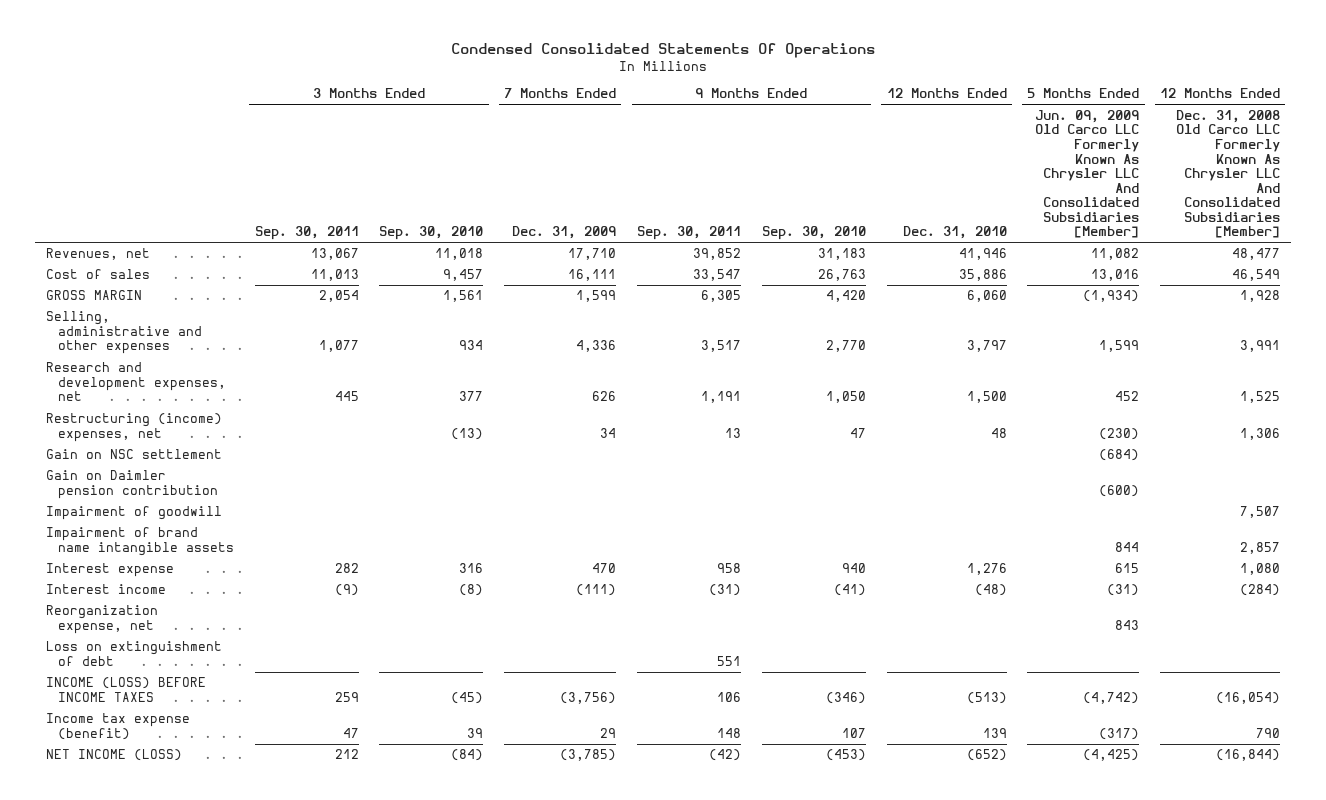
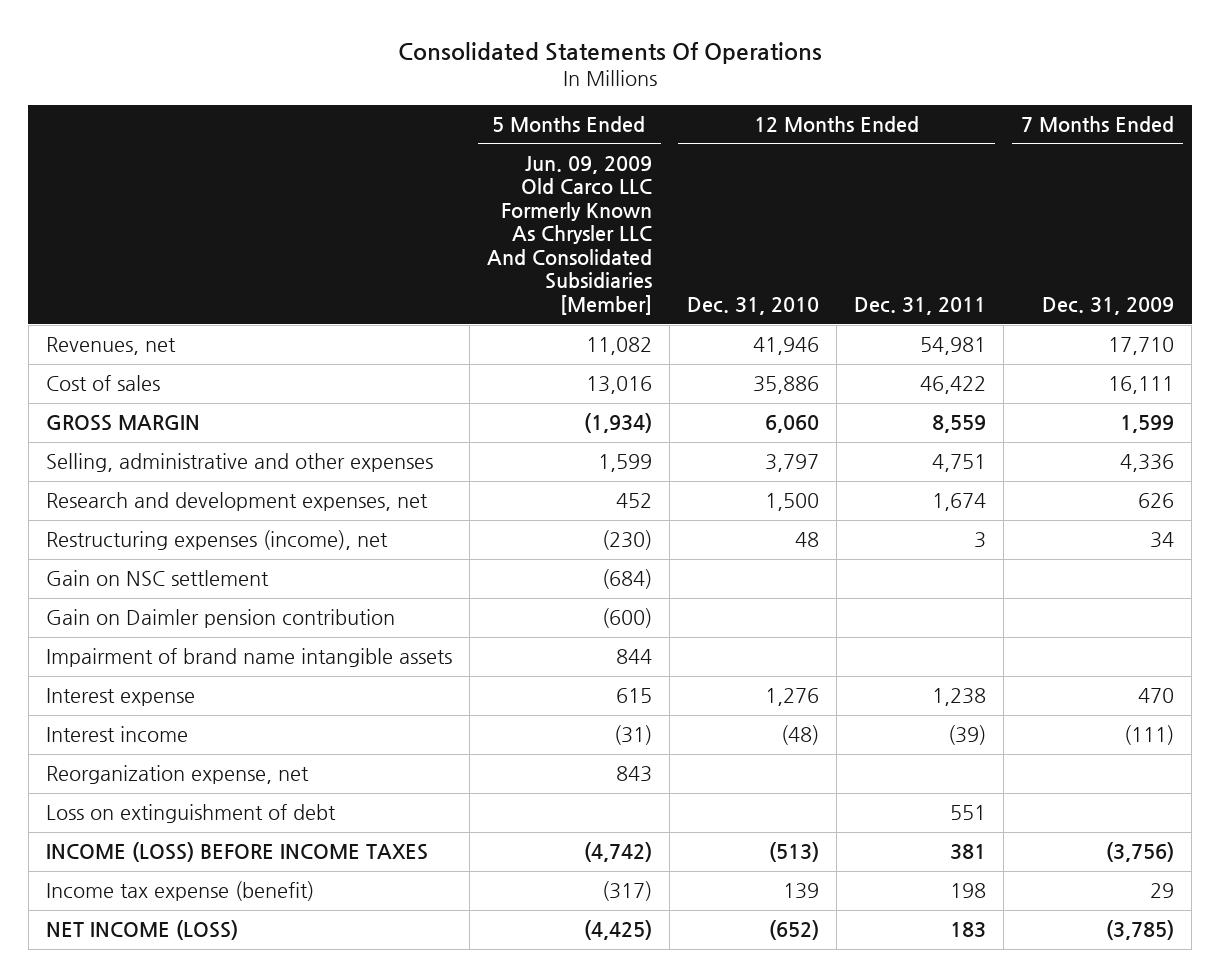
- Condensed Consolidated Statements Of Operations
+ Consolidated Statements Of Operations
- | 3 Months Ended Sep. 30, 2011 | 3 Months Ended Sep. 30, 2010 | 7 Months Ended Dec. 31, 2009 | 9 Months Ended Sep. 30, 2011 | 9 Months Ended Sep. 30, 2010 | 12 Months Ended Dec. 31, 2010 | 5 Months Ended Jun. 09, 2009 Old Carco LLC Formerly Known As Chrysler LLC And Consolidated Subsidiaries [Member] | 12 Months Ended Dec. 31, 2008 Old Carco LLC Formerly Known As Chrysler LLC And Consolidated Subsidiaries [Member]
+ | 5 Months Ended Jun. 09, 2009 Old Carco LLC Formerly Known As Chrysler LLC And Consolidated Subsidiaries [Member] | 12 Months Ended Dec. 31, 2010 | 12 Months Ended Dec. 31, 2011 | 7 Months Ended Dec. 31, 2009
- Restructuring (income) expenses, net | | (13) | 34 | 13 | 47 | 48 | (230) | 1,306
+ Restructuring expenses (income), net | (230) | 48 | 3 | 34
- Impairment of goodwill | | | | | | | | 7,507

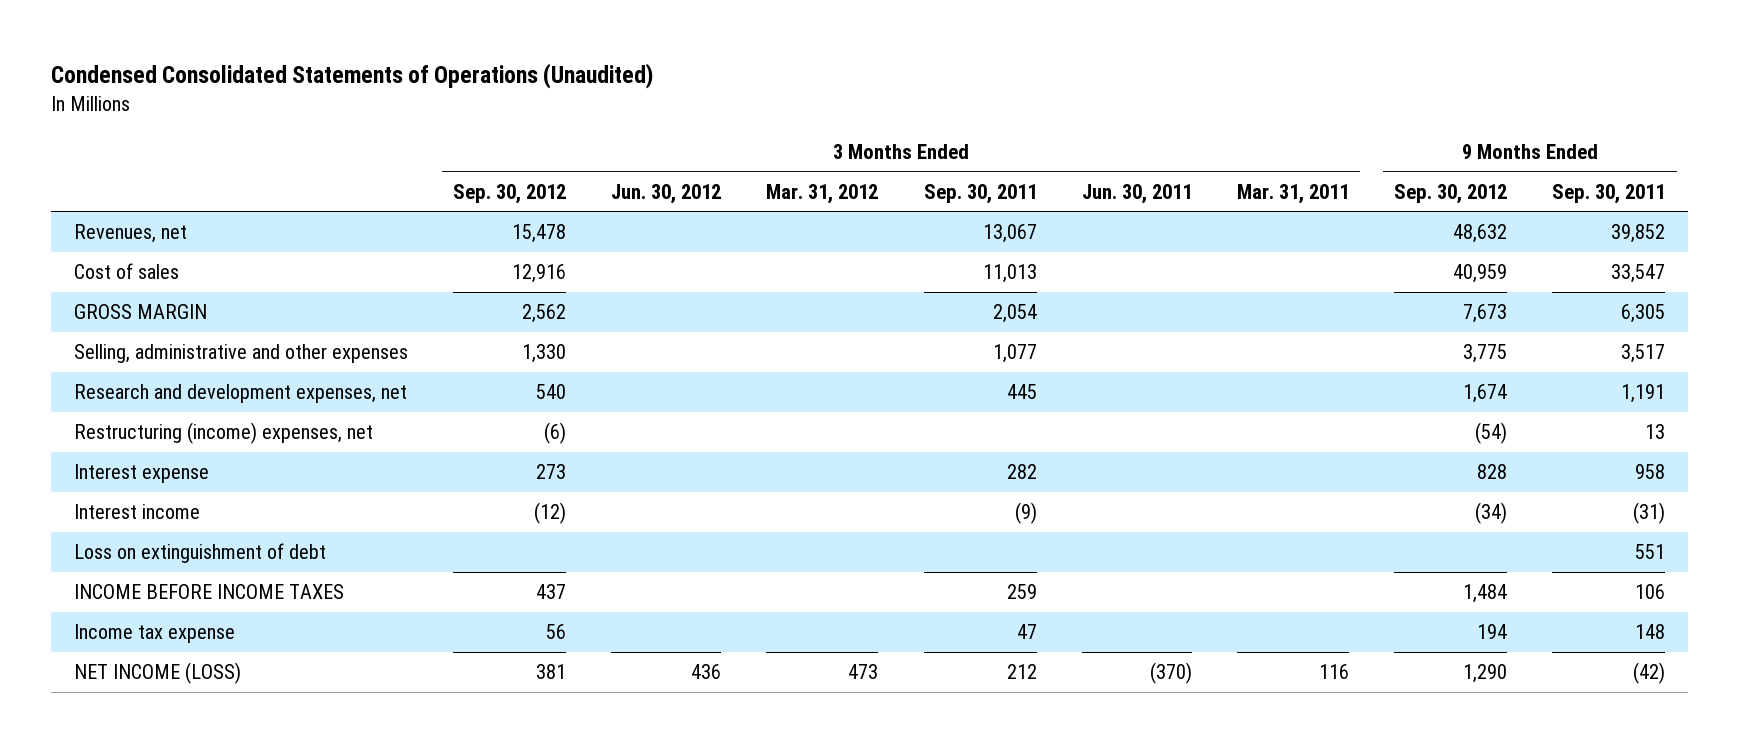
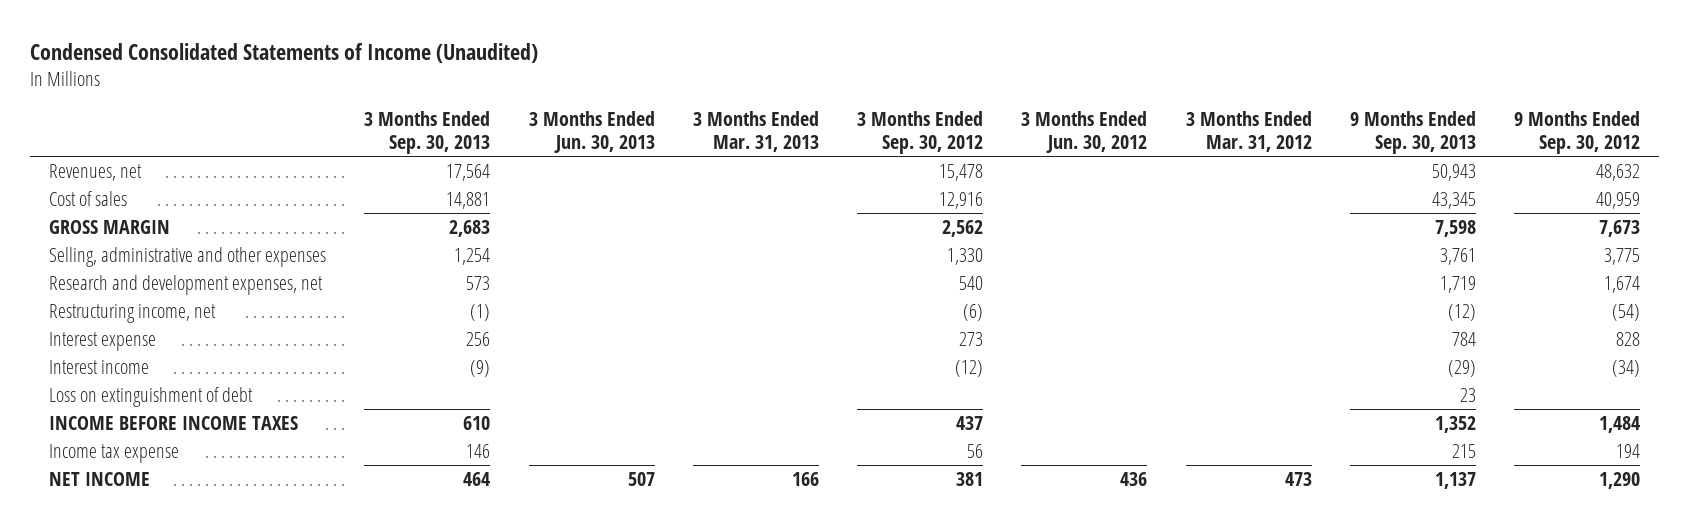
- Condensed Consolidated Statements of Operations (Unaudited)
+ Condensed Consolidated Statements of Income (Unaudited)
- | 3 Months Ended Sep. 30, 2012 | 3 Months Ended Jun. 30, 2012 | 3 Months Ended Mar. 31, 2012 | 3 Months Ended Sep. 30, 2011 | 3 Months Ended Jun. 30, 2011 | 3 Months Ended Mar. 31, 2011 | 9 Months Ended Sep. 30, 2012 | 9 Months Ended Sep. 30, 2011
+ | 3 Months Ended Sep. 30, 2013 | 3 Months Ended Jun. 30, 2013 | 3 Months Ended Mar. 31, 2013 | 3 Months Ended Sep. 30, 2012 | 3 Months Ended Jun. 30, 2012 | 3 Months Ended Mar. 31, 2012 | 9 Months Ended Sep. 30, 2013 | 9 Months Ended Sep. 30, 2012
- Restructuring (income) expenses, net | (6) | | | | | | (54) | 13
+ Restructuring income, net | (1) | | | (6) | | | (12) | (54)
- NET INCOME (LOSS) | 381 | 436 | 473 | 212 | (370) | 116 | 1,290 | (42)
+ NET INCOME | 464 | 507 | 166 | 381 | 436 | 473 | 1,137 | 1,290

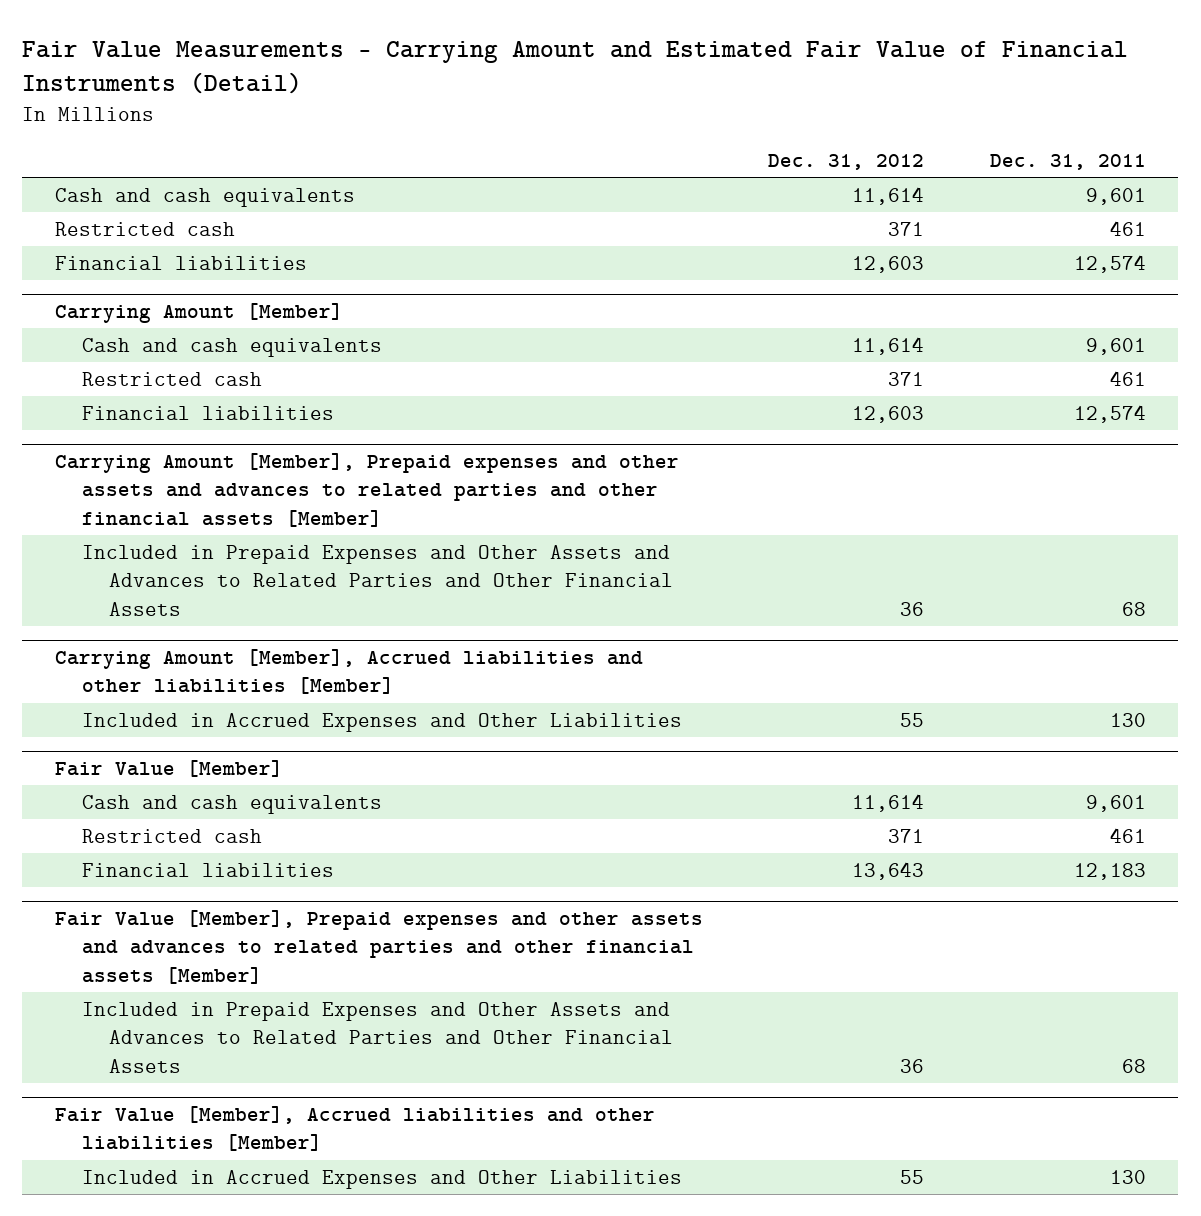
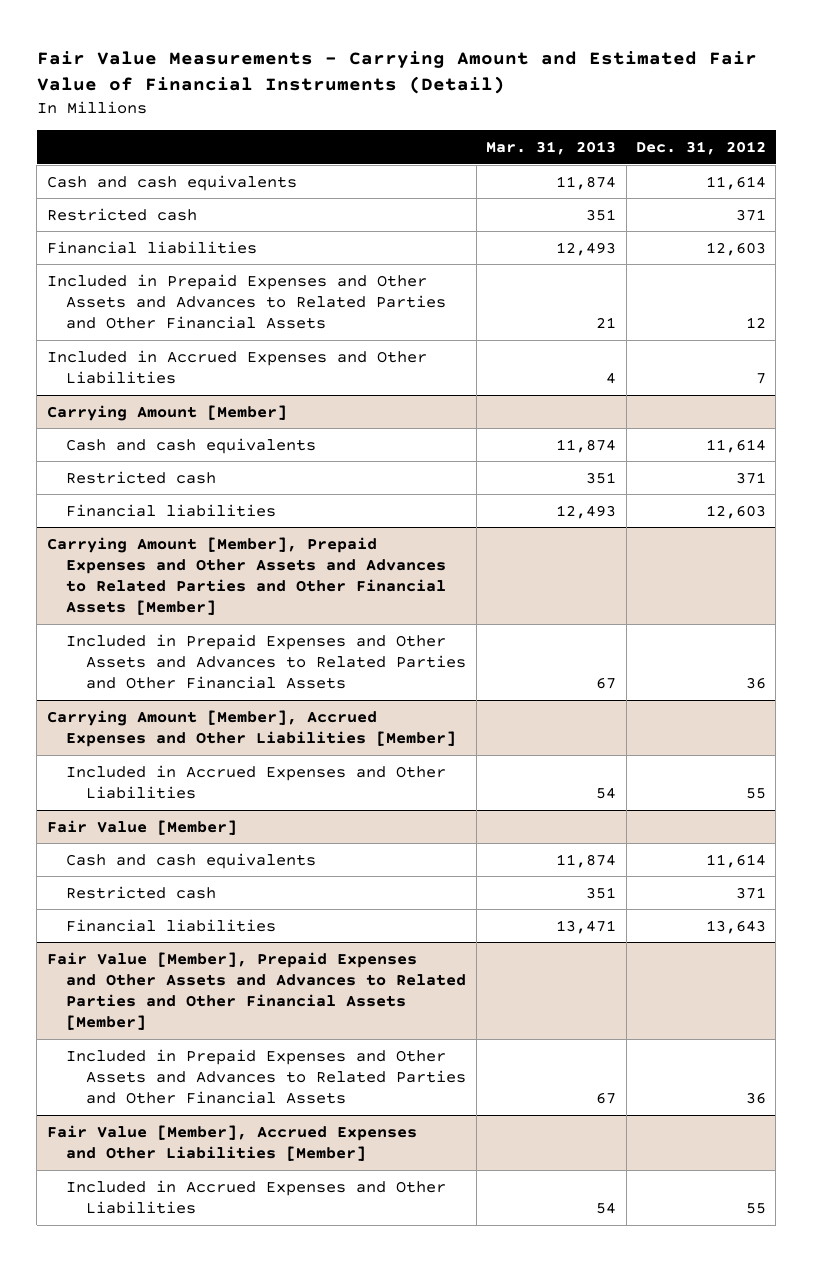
- | Dec. 31, 2012 | Dec. 31, 2011
+ | Mar. 31, 2013 | Dec. 31, 2012
+ Included in Prepaid Expenses and Other Assets and Advances to Related Parties and Other Financial Assets | 21 | 12
+ Included in Accrued Expenses and Other Liabilities | 4 | 7
- Carrying Amount [Member], Prepaid expenses and other assets and advances to related parties and other financial assets [Member]
+ Carrying Amount [Member], Prepaid Expenses and Other Assets and Advances to Related Parties and Other Financial Assets [Member]
- Carrying Amount [Member], Accrued liabilities and other liabilities [Member]
+ Carrying Amount [Member], Accrued Expenses and Other Liabilities [Member]
- Fair Value [Member], Prepaid expenses and other assets and advances to related parties and other financial assets [Member]
+ Fair Value [Member], Prepaid Expenses and Other Assets and Advances to Related Parties and Other Financial Assets [Member]
- Fair Value [Member], Accrued liabilities and other liabilities [Member]
+ Fair Value [Member], Accrued Expenses and Other Liabilities [Member]

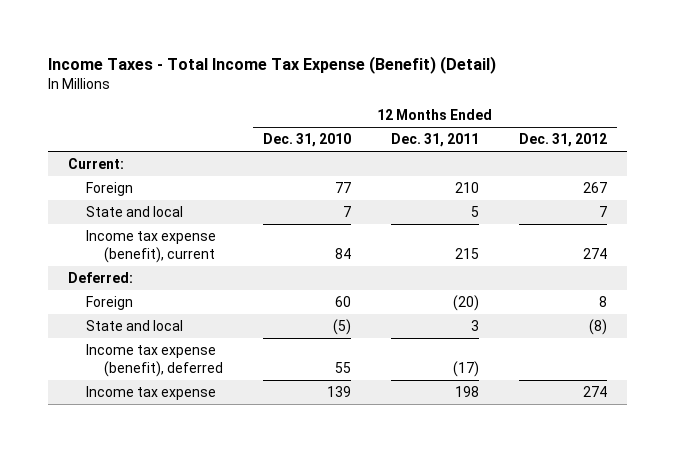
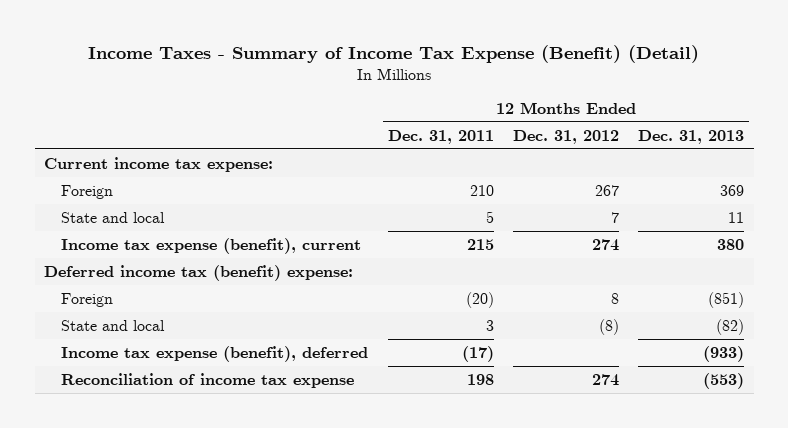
- Income Taxes - Total Income Tax Expense (Benefit) (Detail)
+ Income Taxes - Summary of Income Tax Expense (Benefit) (Detail)
- | 12 Months Ended Dec. 31, 2010 | 12 Months Ended Dec. 31, 2011 | 12 Months Ended Dec. 31, 2012
+ | 12 Months Ended Dec. 31, 2011 | 12 Months Ended Dec. 31, 2012 | 12 Months Ended Dec. 31, 2013
- Current:
+ Current income tax expense:
- Deferred:
+ Deferred income tax (benefit) expense:
- Income tax expense | 139 | 198 | 274
+ Reconciliation of income tax expense | 198 | 274 | (553)

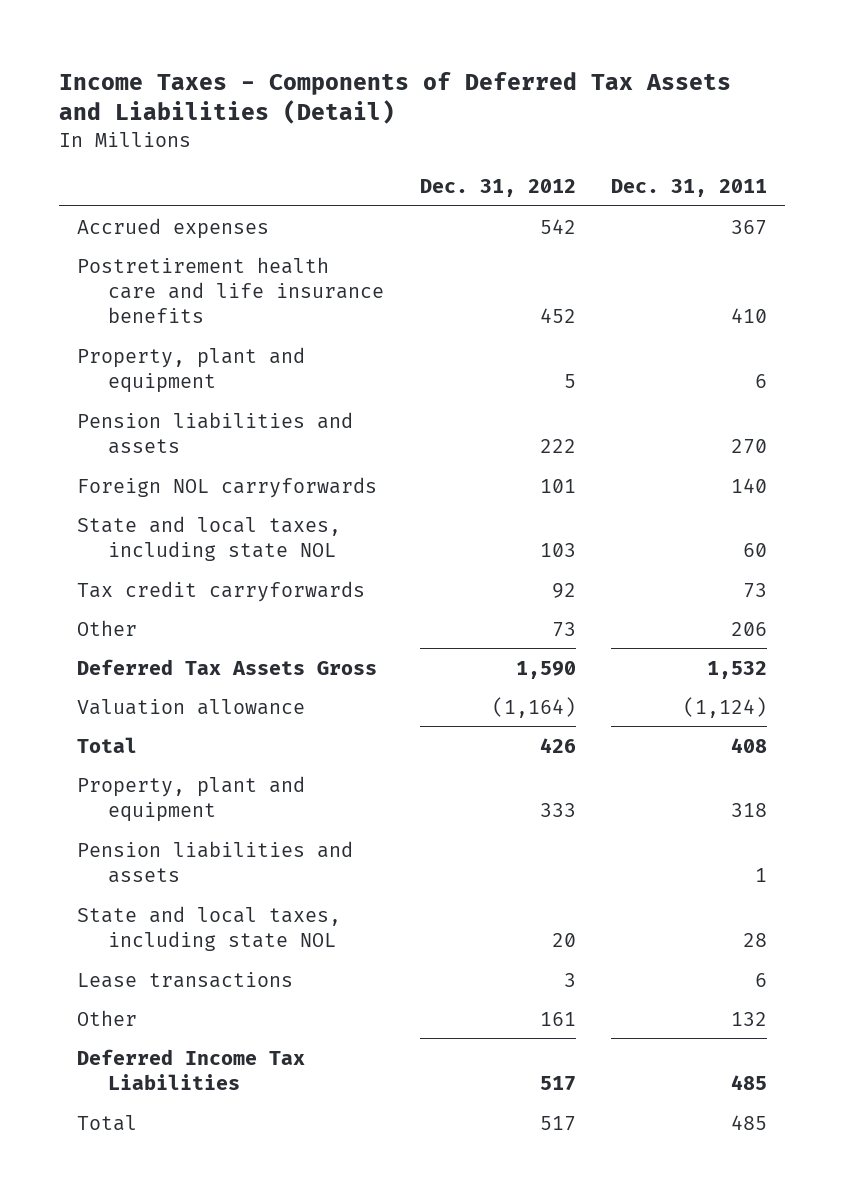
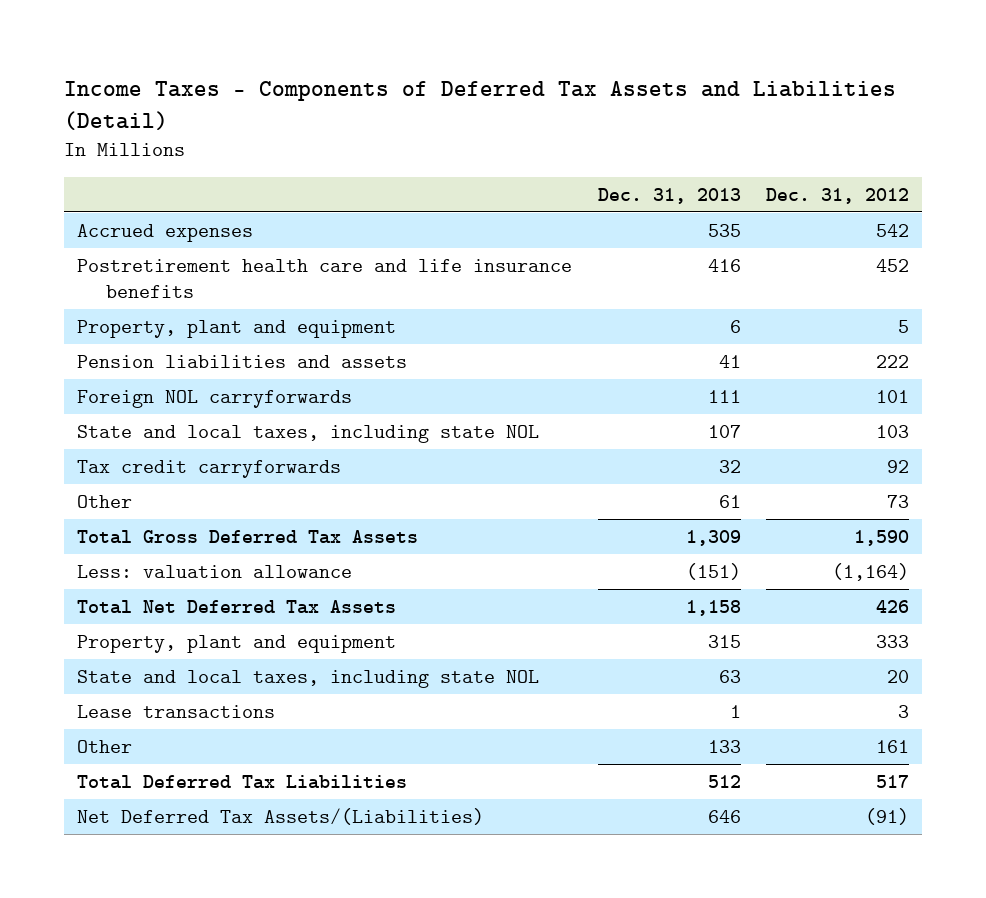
- | Dec. 31, 2012 | Dec. 31, 2011
+ | Dec. 31, 2013 | Dec. 31, 2012
- Deferred Tax Assets Gross | 1,590 | 1,532
- Valuation allowance | (1,164) | (1,124)
- Total | 426 | 408
+ Total Gross Deferred Tax Assets | 1,309 | 1,590
+ Less: valuation allowance | (151) | (1,164)
+ Total Net Deferred Tax Assets | 1,158 | 426
- Pension liabilities and assets | | 1
- Deferred Income Tax Liabilities | 517 | 485
- Total | 517 | 485
+ Total Deferred Tax Liabilities | 512 | 517
+ Net Deferred Tax Assets/(Liabilities) | 646 | (91)

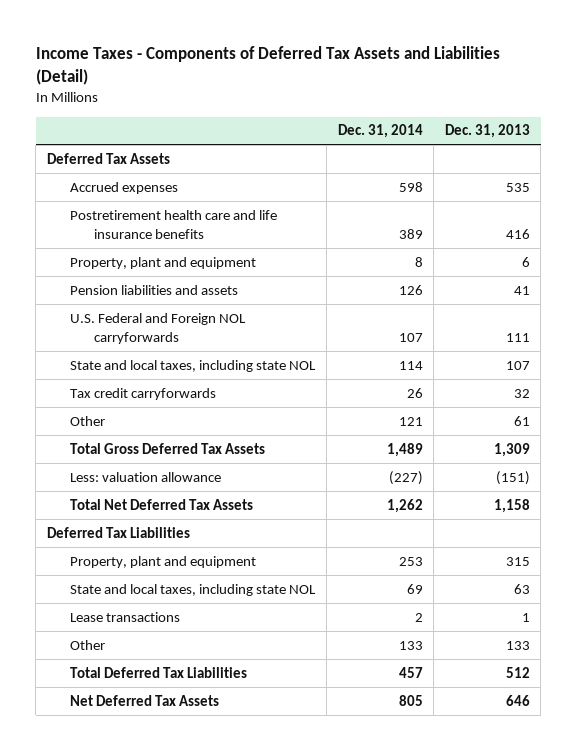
- | Dec. 31, 2013 | Dec. 31, 2012
+ | Dec. 31, 2014 | Dec. 31, 2013
+ Deferred Tax Assets
- Foreign NOL carryforwards | 111 | 101
+ U.S. Federal and Foreign NOL carryforwards | 107 | 111
+ Deferred Tax Liabilities
- Net Deferred Tax Assets/(Liabilities) | 646 | (91)
+ Net Deferred Tax Assets | 805 | 646

